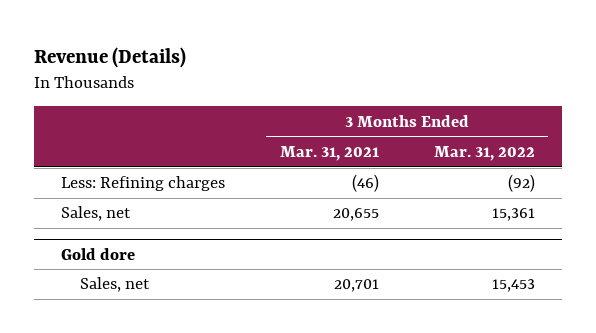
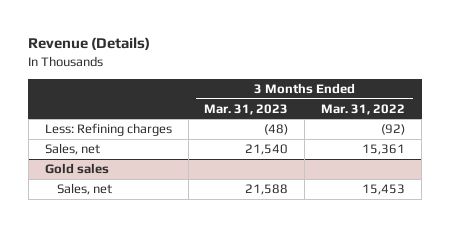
- | 3 Months Ended Mar. 31, 2021 | 3 Months Ended Mar. 31, 2022
+ | 3 Months Ended Mar. 31, 2023 | 3 Months Ended Mar. 31, 2022
- Gold dore
+ Gold sales

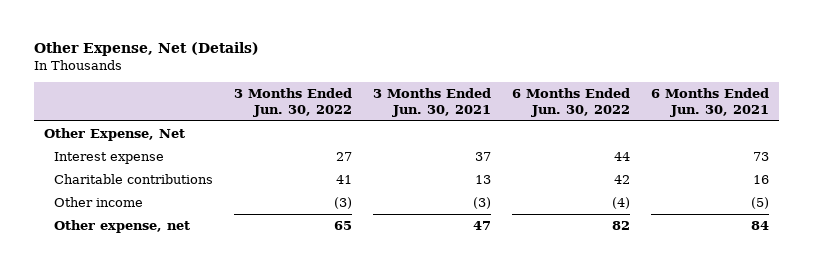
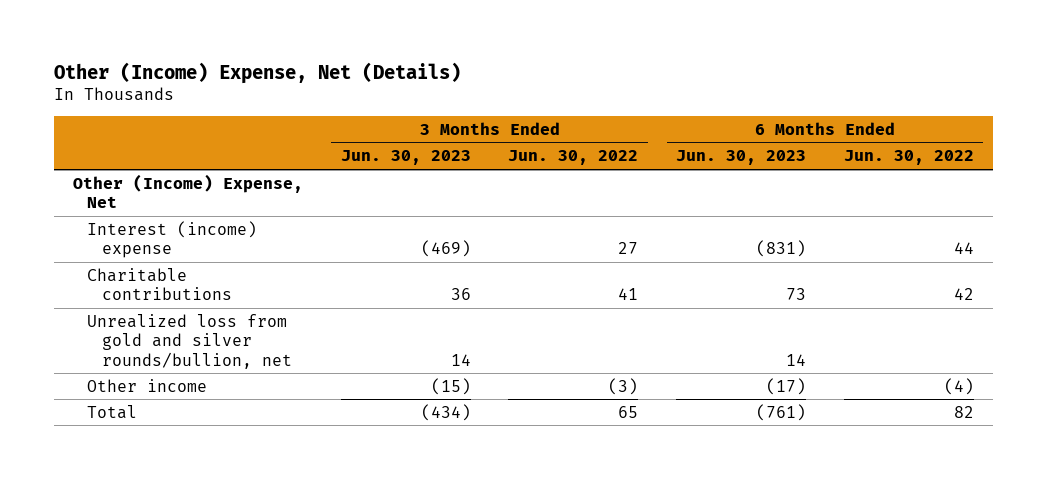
- Other Expense, Net (Details)
+ Other (Income) Expense, Net (Details)
- | 3 Months Ended Jun. 30, 2022 | 3 Months Ended Jun. 30, 2021 | 6 Months Ended Jun. 30, 2022 | 6 Months Ended Jun. 30, 2021
+ | 3 Months Ended Jun. 30, 2023 | 3 Months Ended Jun. 30, 2022 | 6 Months Ended Jun. 30, 2023 | 6 Months Ended Jun. 30, 2022
- Other Expense, Net
- Interest expense | 27 | 37 | 44 | 73
+ Other (Income) Expense, Net
+ Interest (income) expense | (469) | 27 | (831) | 44
+ Unrealized loss from gold and silver rounds/bullion, net | 14 | | 14 |
- Other expense, net | 65 | 47 | 82 | 84
+ Total | (434) | 65 | (761) | 82

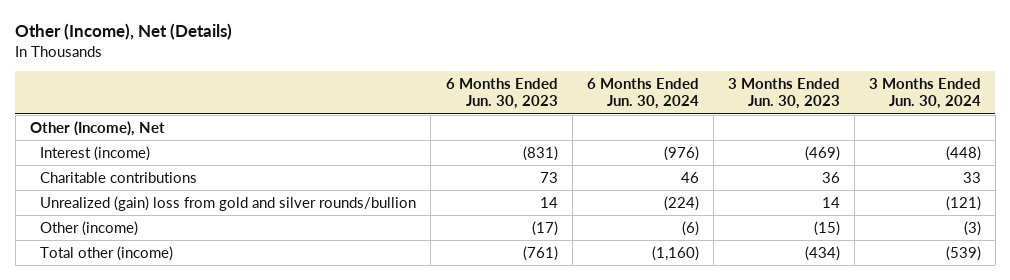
- Other (Income) Expense, Net (Details)
+ Other (Income), Net (Details)
- | 3 Months Ended Jun. 30, 2023 | 3 Months Ended Jun. 30, 2022 | 6 Months Ended Jun. 30, 2023 | 6 Months Ended Jun. 30, 2022
+ | 6 Months Ended Jun. 30, 2023 | 6 Months Ended Jun. 30, 2024 | 3 Months Ended Jun. 30, 2023 | 3 Months Ended Jun. 30, 2024
- Other (Income) Expense, Net
- Interest (income) expense | (469) | 27 | (831) | 44
+ Other (Income), Net
+ Interest (income) | (831) | (976) | (469) | (448)
- Unrealized loss from gold and silver rounds/bullion, net | 14 | | 14 |
- Other income | (15) | (3) | (17) | (4)
- Total | (434) | 65 | (761) | 82
+ Unrealized (gain) loss from gold and silver rounds/bullion | 14 | (224) | 14 | (121)
+ Other (income) | (17) | (6) | (15) | (3)
+ Total other (income) | (761) | (1,160) | (434) | (539)

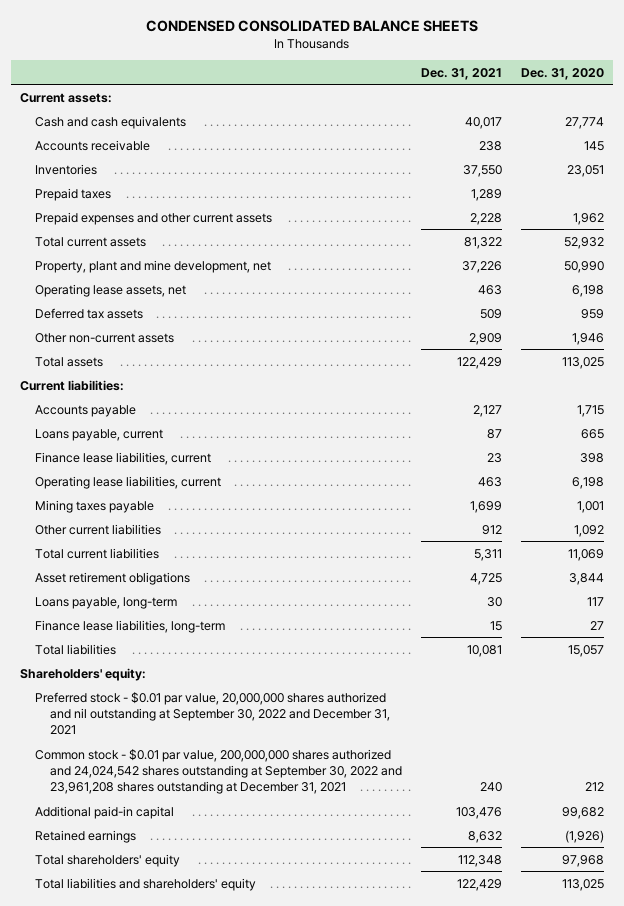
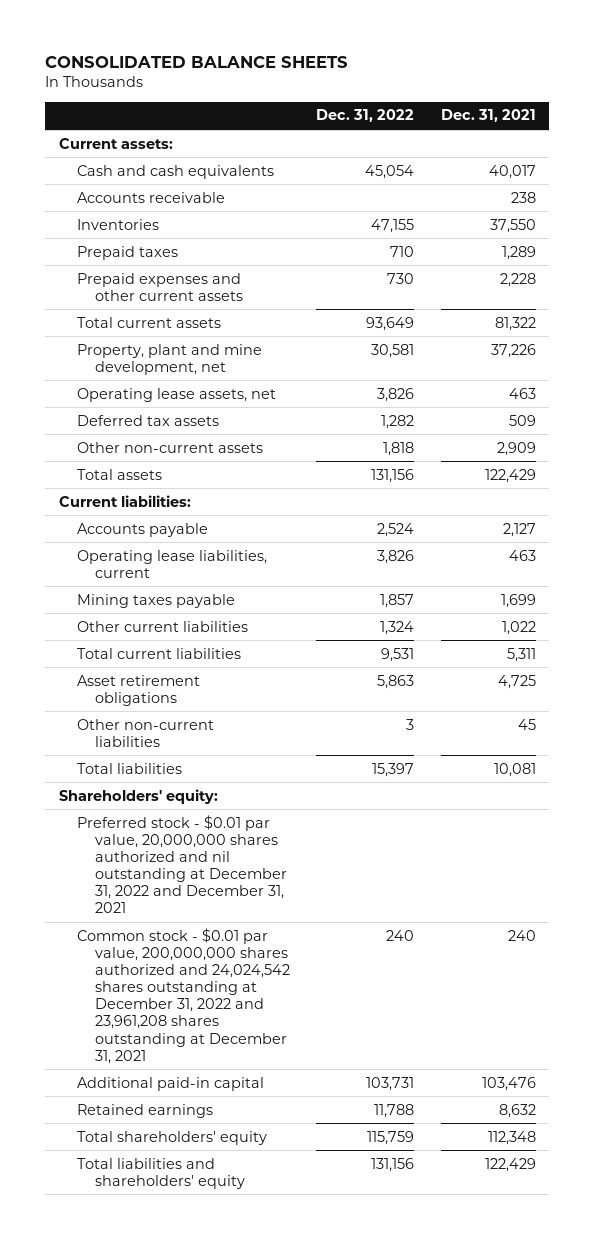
- CONDENSED CONSOLIDATED BALANCE SHEETS
+ CONSOLIDATED BALANCE SHEETS
- | Dec. 31, 2021 | Dec. 31, 2020
+ | Dec. 31, 2022 | Dec. 31, 2021
- Loans payable, current | 87 | 665
- Finance lease liabilities, current | 23 | 398
- Other current liabilities | 912 | 1,092
+ Other current liabilities | 1,324 | 1,022
- Loans payable, long-term | 30 | 117
- Finance lease liabilities, long-term | 15 | 27
+ Other non-current liabilities | 3 | 45
- Preferred stock - $0.01 par value, 20,000,000 shares authorized and nil outstanding at September 30, 2022 and December 31, 2021
- Common stock - $0.01 par value, 200,000,000 shares authorized and 24,024,542 shares outstanding at September 30, 2022 and 23,961,208 shares outstanding at December 31, 2021 | 240 | 212
+ Preferred stock - $0.01 par value, 20,000,000 shares authorized and nil outstanding at December 31, 2022 and December 31, 2021
+ Common stock - $0.01 par value, 200,000,000 shares authorized and 24,024,542 shares outstanding at December 31, 2022 and 23,961,208 shares outstanding at December 31, 2021 | 240 | 240

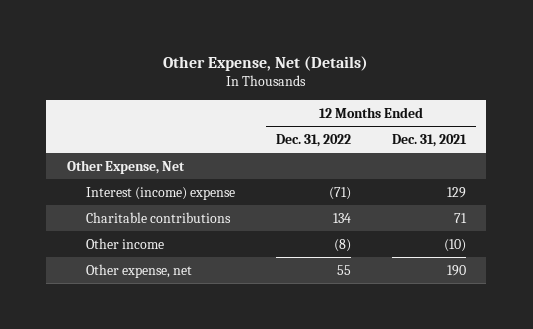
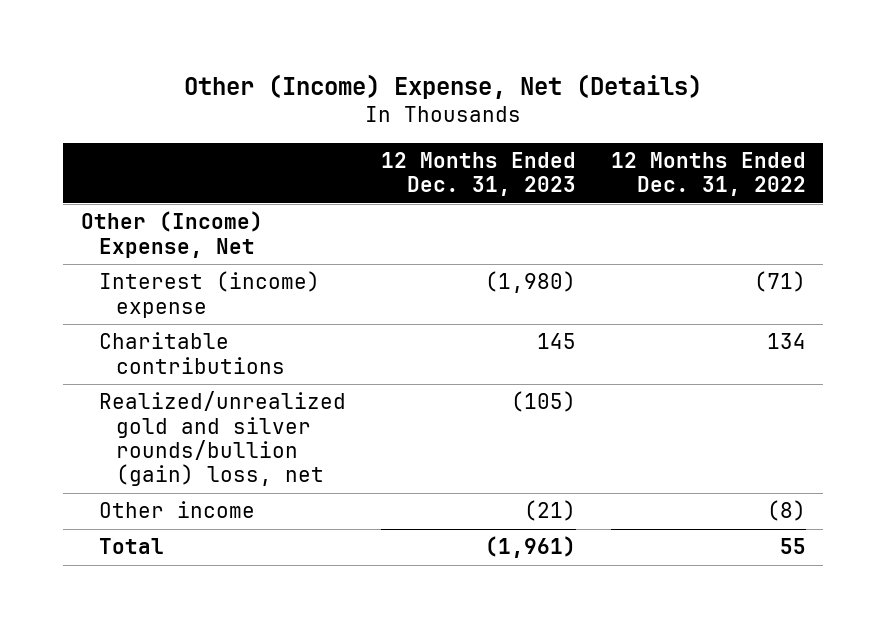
- Other Expense, Net (Details)
+ Other (Income) Expense, Net (Details)
- | 12 Months Ended Dec. 31, 2022 | 12 Months Ended Dec. 31, 2021
+ | 12 Months Ended Dec. 31, 2023 | 12 Months Ended Dec. 31, 2022
- Other Expense, Net
+ Other (Income) Expense, Net
+ Realized/unrealized gold and silver rounds/bullion (gain) loss, net | (105) |
- Other expense, net | 55 | 190
+ Total | (1,961) | 55

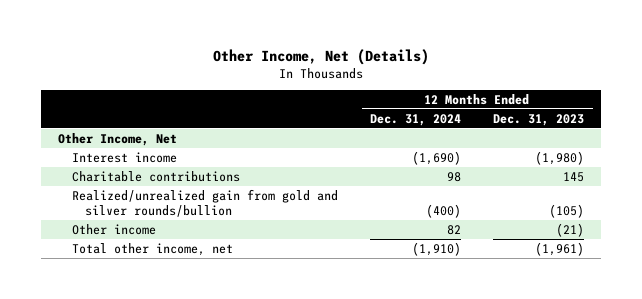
- Other (Income) Expense, Net (Details)
+ Other Income, Net (Details)
- | 12 Months Ended Dec. 31, 2023 | 12 Months Ended Dec. 31, 2022
+ | 12 Months Ended Dec. 31, 2024 | 12 Months Ended Dec. 31, 2023
- Other (Income) Expense, Net
- Interest (income) expense | (1,980) | (71)
+ Other Income, Net
+ Interest income | (1,690) | (1,980)
- Realized/unrealized gold and silver rounds/bullion (gain) loss, net | (105) |
+ Realized/unrealized gain from gold and silver rounds/bullion | (400) | (105)
- Total | (1,961) | 55
+ Total other income, net | (1,910) | (1,961)

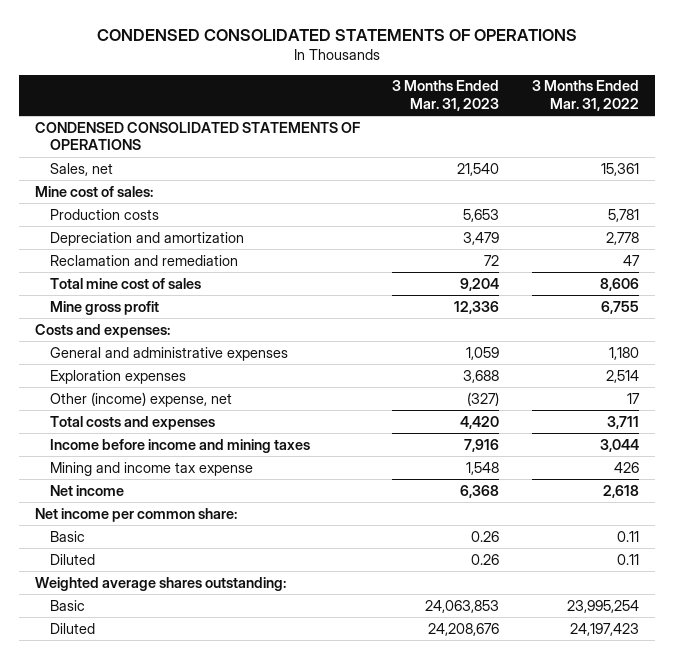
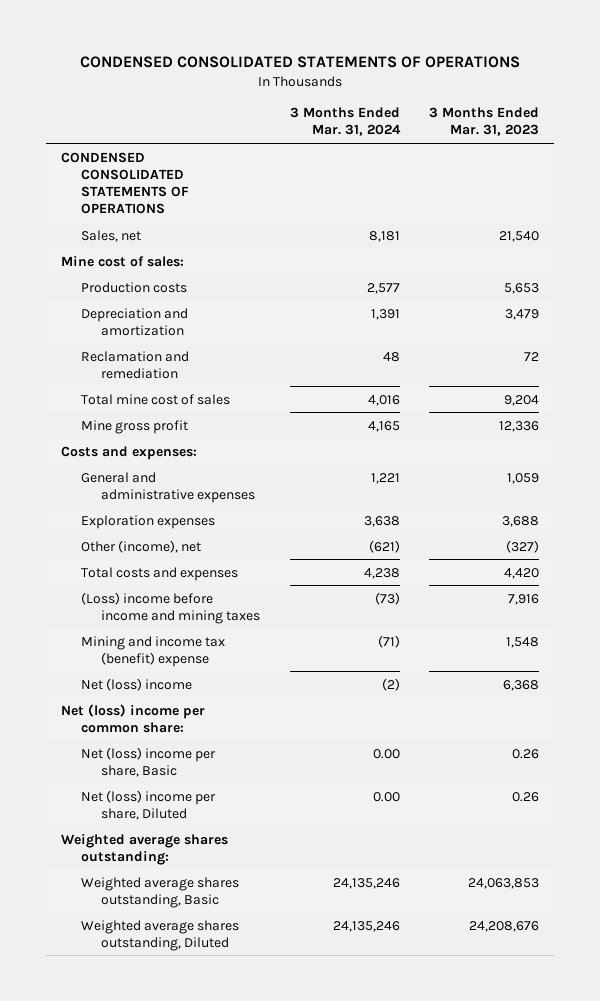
- | 3 Months Ended Mar. 31, 2023 | 3 Months Ended Mar. 31, 2022
+ | 3 Months Ended Mar. 31, 2024 | 3 Months Ended Mar. 31, 2023
- Other (income) expense, net | (327) | 17
+ Other (income), net | (621) | (327)
- Income before income and mining taxes | 7,916 | 3,044
- Mining and income tax expense | 1,548 | 426
- Net income | 6,368 | 2,618
- Net income per common share:
- Basic | 0.26 | 0.11
- Diluted | 0.26 | 0.11
+ (Loss) income before income and mining taxes | (73) | 7,916
+ Mining and income tax (benefit) expense | (71) | 1,548
+ Net (loss) income | (2) | 6,368
+ Net (loss) income per common share:
+ Net (loss) income per share, Basic | 0.00 | 0.26
+ Net (loss) income per share, Diluted | 0.00 | 0.26
- Basic | 24,063,853 | 23,995,254
- Diluted | 24,208,676 | 24,197,423
+ Weighted average shares outstanding, Basic | 24,135,246 | 24,063,853
+ Weighted average shares outstanding, Diluted | 24,135,246 | 24,208,676

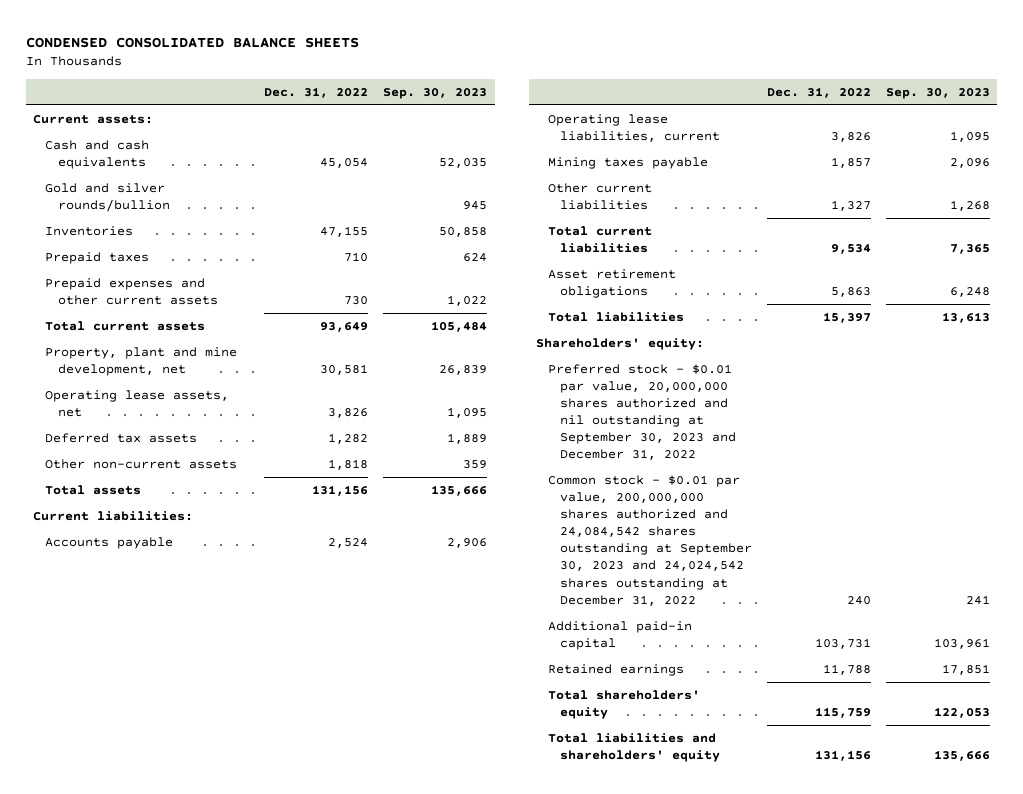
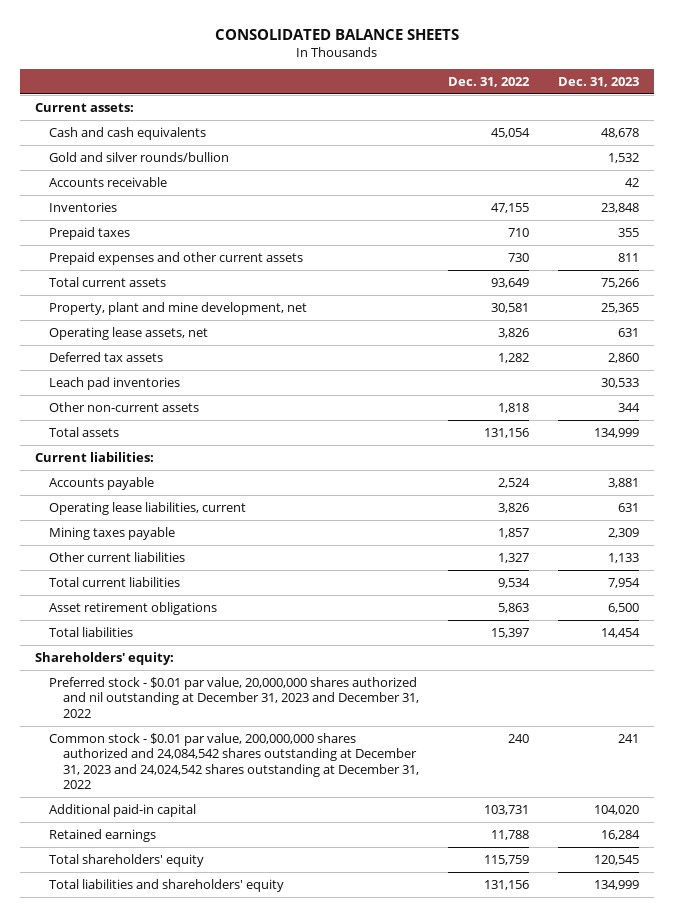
- CONDENSED CONSOLIDATED BALANCE SHEETS
+ CONSOLIDATED BALANCE SHEETS
- | Dec. 31, 2022 | Sep. 30, 2023
+ | Dec. 31, 2022 | Dec. 31, 2023
+ Accounts receivable | | 42
+ Leach pad inventories | | 30,533
- Preferred stock - $0.01 par value, 20,000,000 shares authorized and nil outstanding at September 30, 2023 and December 31, 2022
- Common stock - $0.01 par value, 200,000,000 shares authorized and 24,084,542 shares outstanding at September 30, 2023 and 24,024,542 shares outstanding at December 31, 2022 | 240 | 241
+ Preferred stock - $0.01 par value, 20,000,000 shares authorized and nil outstanding at December 31, 2023 and December 31, 2022
+ Common stock - $0.01 par value, 200,000,000 shares authorized and 24,084,542 shares outstanding at December 31, 2023 and 24,024,542 shares outstanding at December 31, 2022 | 240 | 241

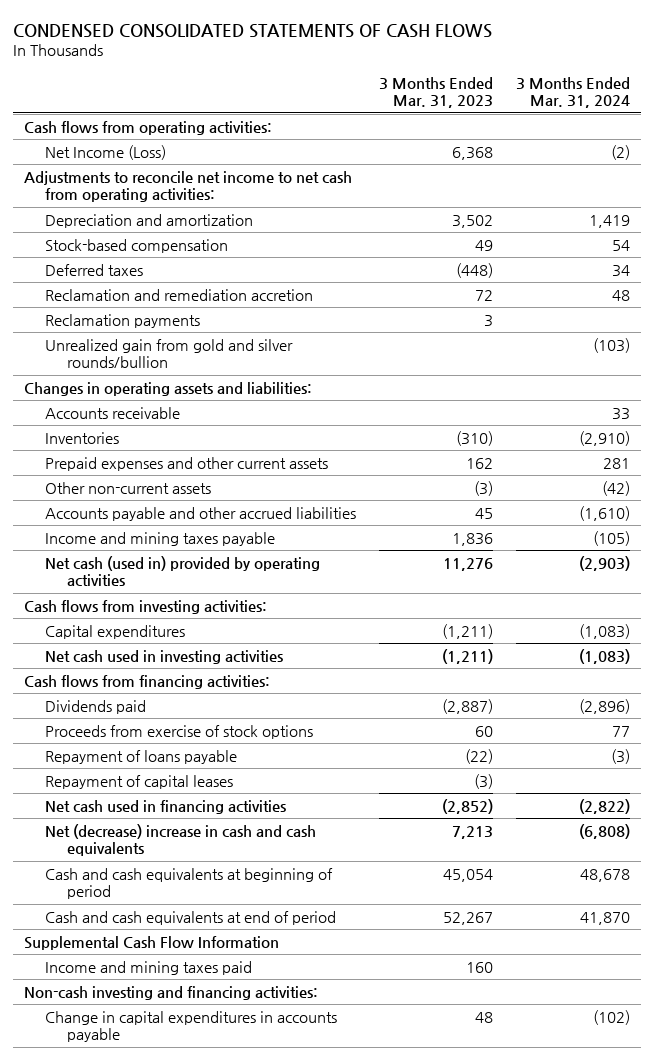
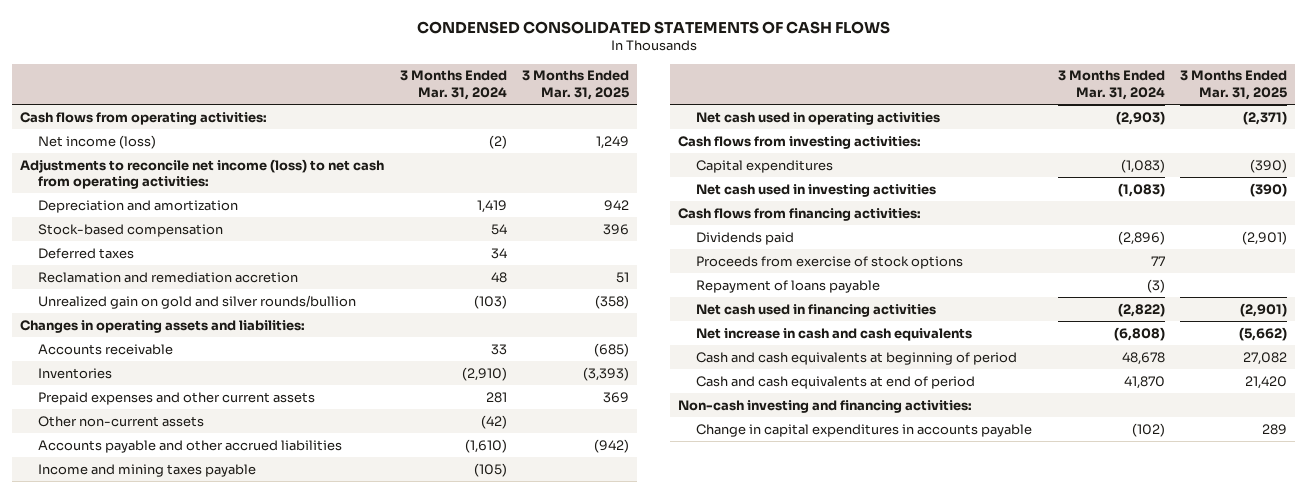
- | 3 Months Ended Mar. 31, 2023 | 3 Months Ended Mar. 31, 2024
+ | 3 Months Ended Mar. 31, 2024 | 3 Months Ended Mar. 31, 2025
- Net Income (Loss) | 6,368 | (2)
- Adjustments to reconcile net income to net cash from operating activities:
+ Net income (loss) | (2) | 1,249
+ Adjustments to reconcile net income (loss) to net cash from operating activities:
- Reclamation payments | 3 |
- Unrealized gain from gold and silver rounds/bullion | | (103)
+ Unrealized gain on gold and silver rounds/bullion | (103) | (358)
- Net cash (used in) provided by operating activities | 11,276 | (2,903)
+ Net cash used in operating activities | (2,903) | (2,371)
- Repayment of capital leases | (3) |
- Net (decrease) increase in cash and cash equivalents | 7,213 | (6,808)
+ Net increase in cash and cash equivalents | (6,808) | (5,662)
- Supplemental Cash Flow Information
- Income and mining taxes paid | 160 |

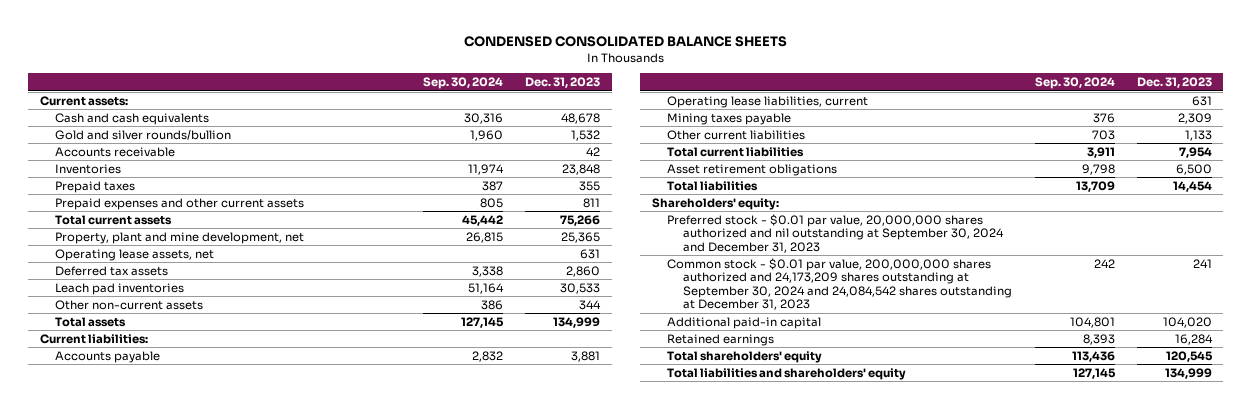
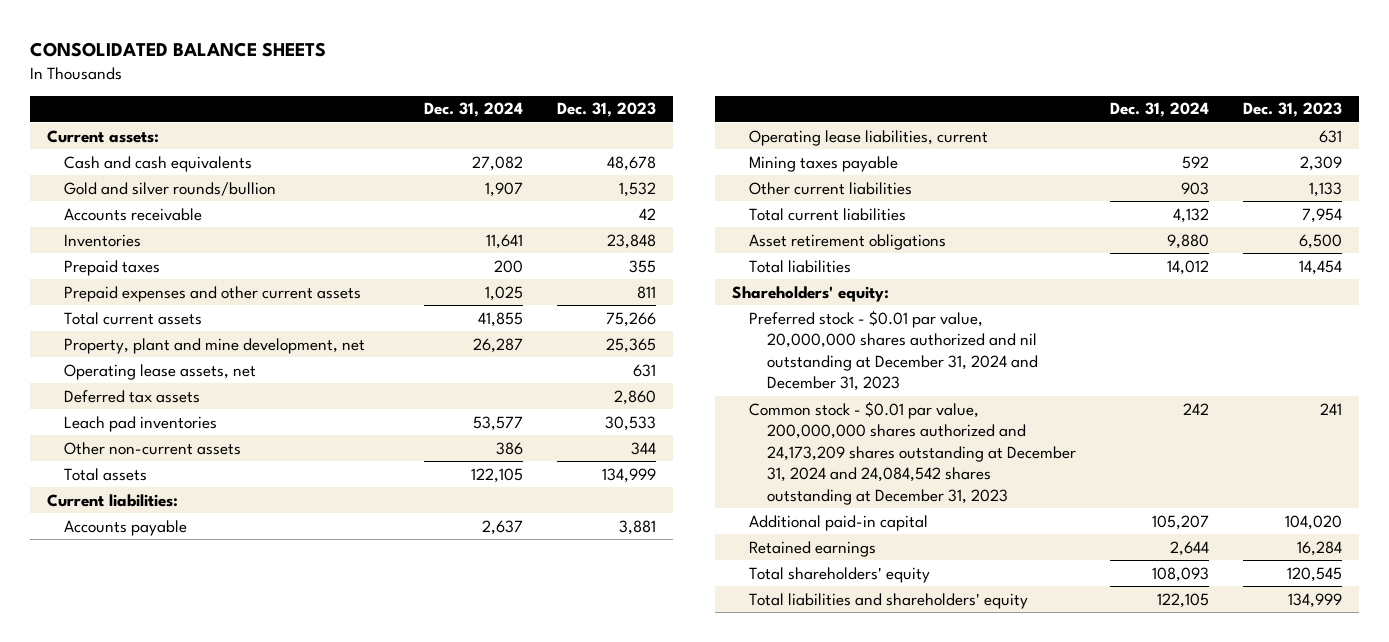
- CONDENSED CONSOLIDATED BALANCE SHEETS
+ CONSOLIDATED BALANCE SHEETS
- | Sep. 30, 2024 | Dec. 31, 2023
+ | Dec. 31, 2024 | Dec. 31, 2023
- Preferred stock - $0.01 par value, 20,000,000 shares authorized and nil outstanding at September 30, 2024 and December 31, 2023
- Common stock - $0.01 par value, 200,000,000 shares authorized and 24,173,209 shares outstanding at September 30, 2024 and 24,084,542 shares outstanding at December 31, 2023 | 242 | 241
+ Preferred stock - $0.01 par value, 20,000,000 shares authorized and nil outstanding at December 31, 2024 and December 31, 2023
+ Common stock - $0.01 par value, 200,000,000 shares authorized and 24,173,209 shares outstanding at December 31, 2024 and 24,084,542 shares outstanding at December 31, 2023 | 242 | 241

